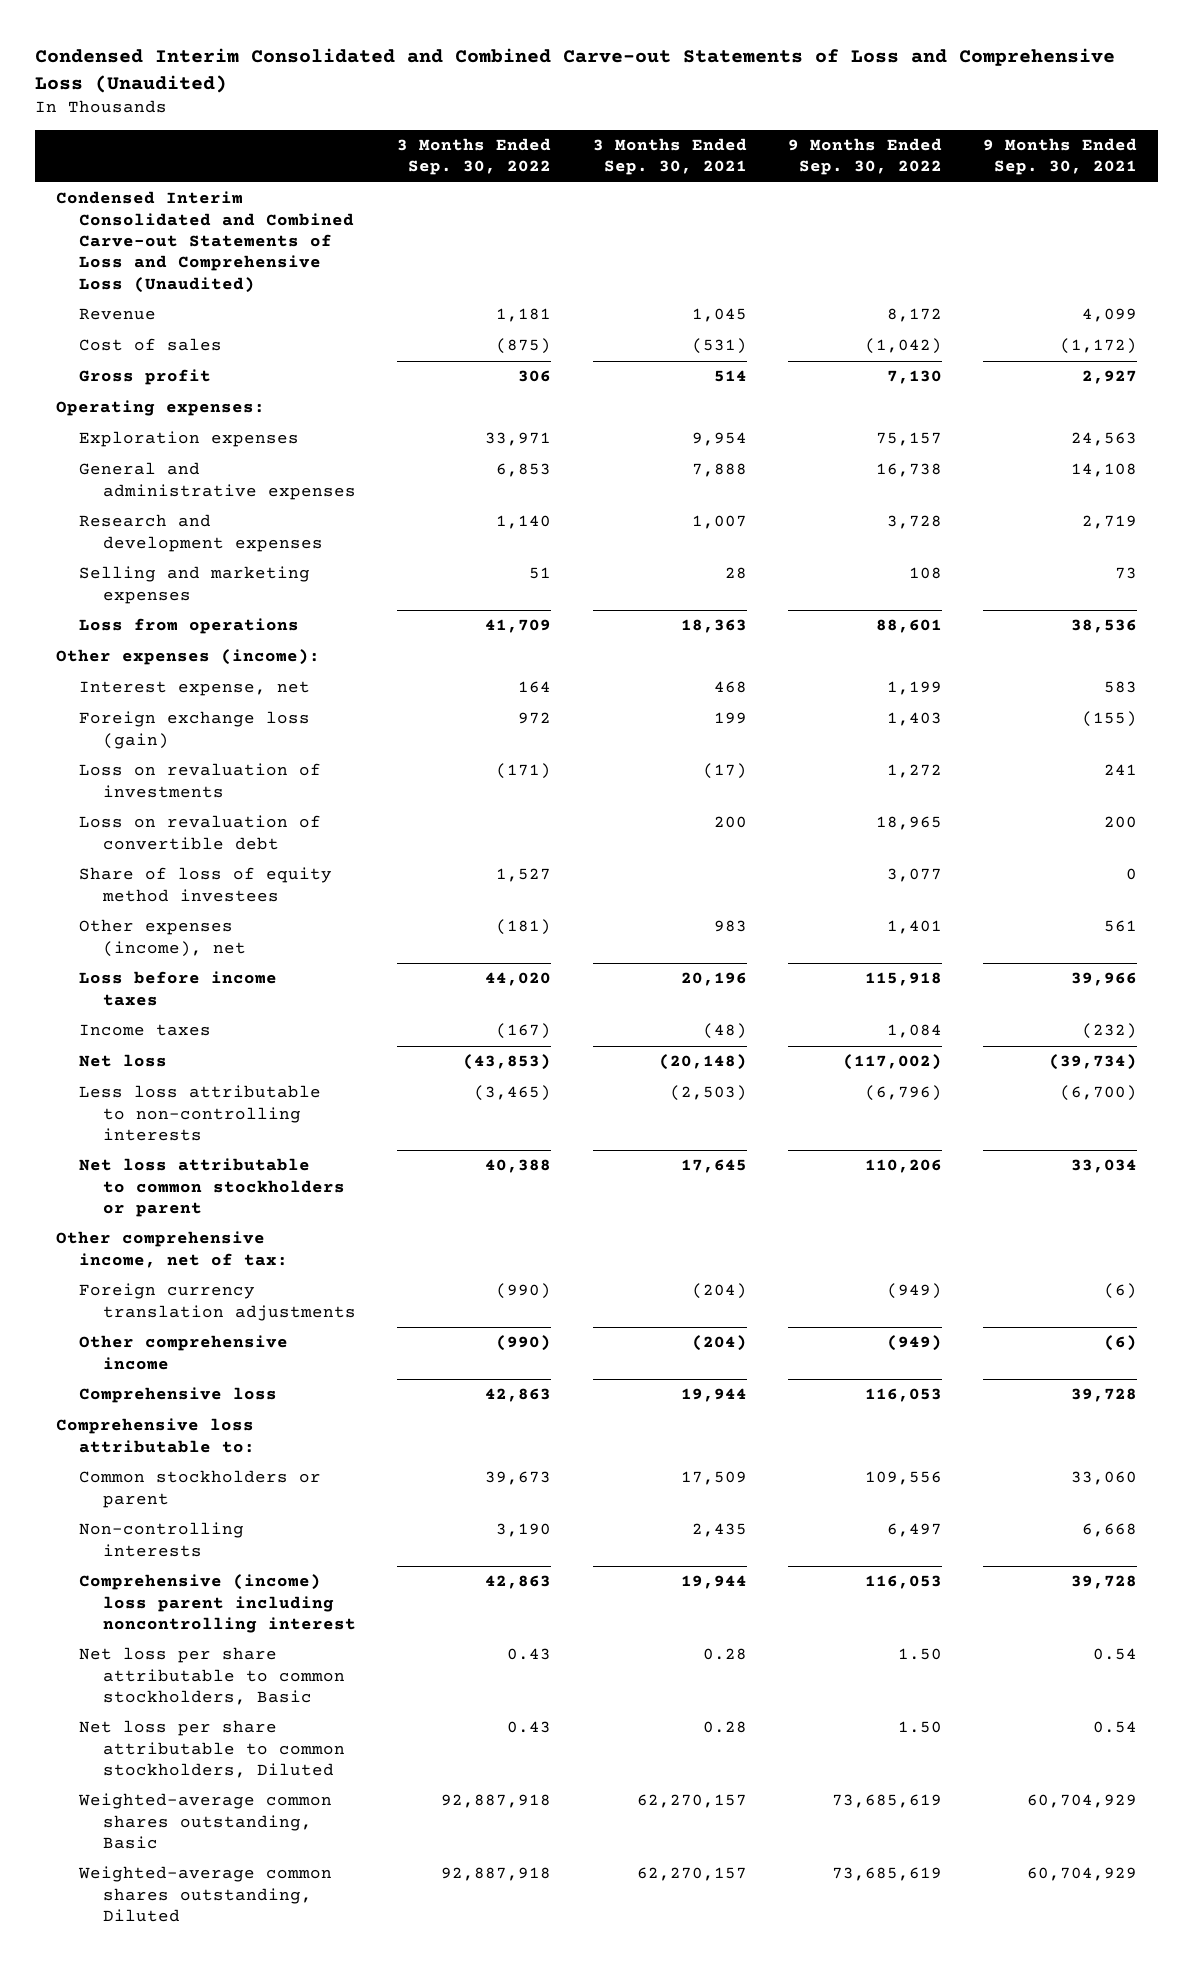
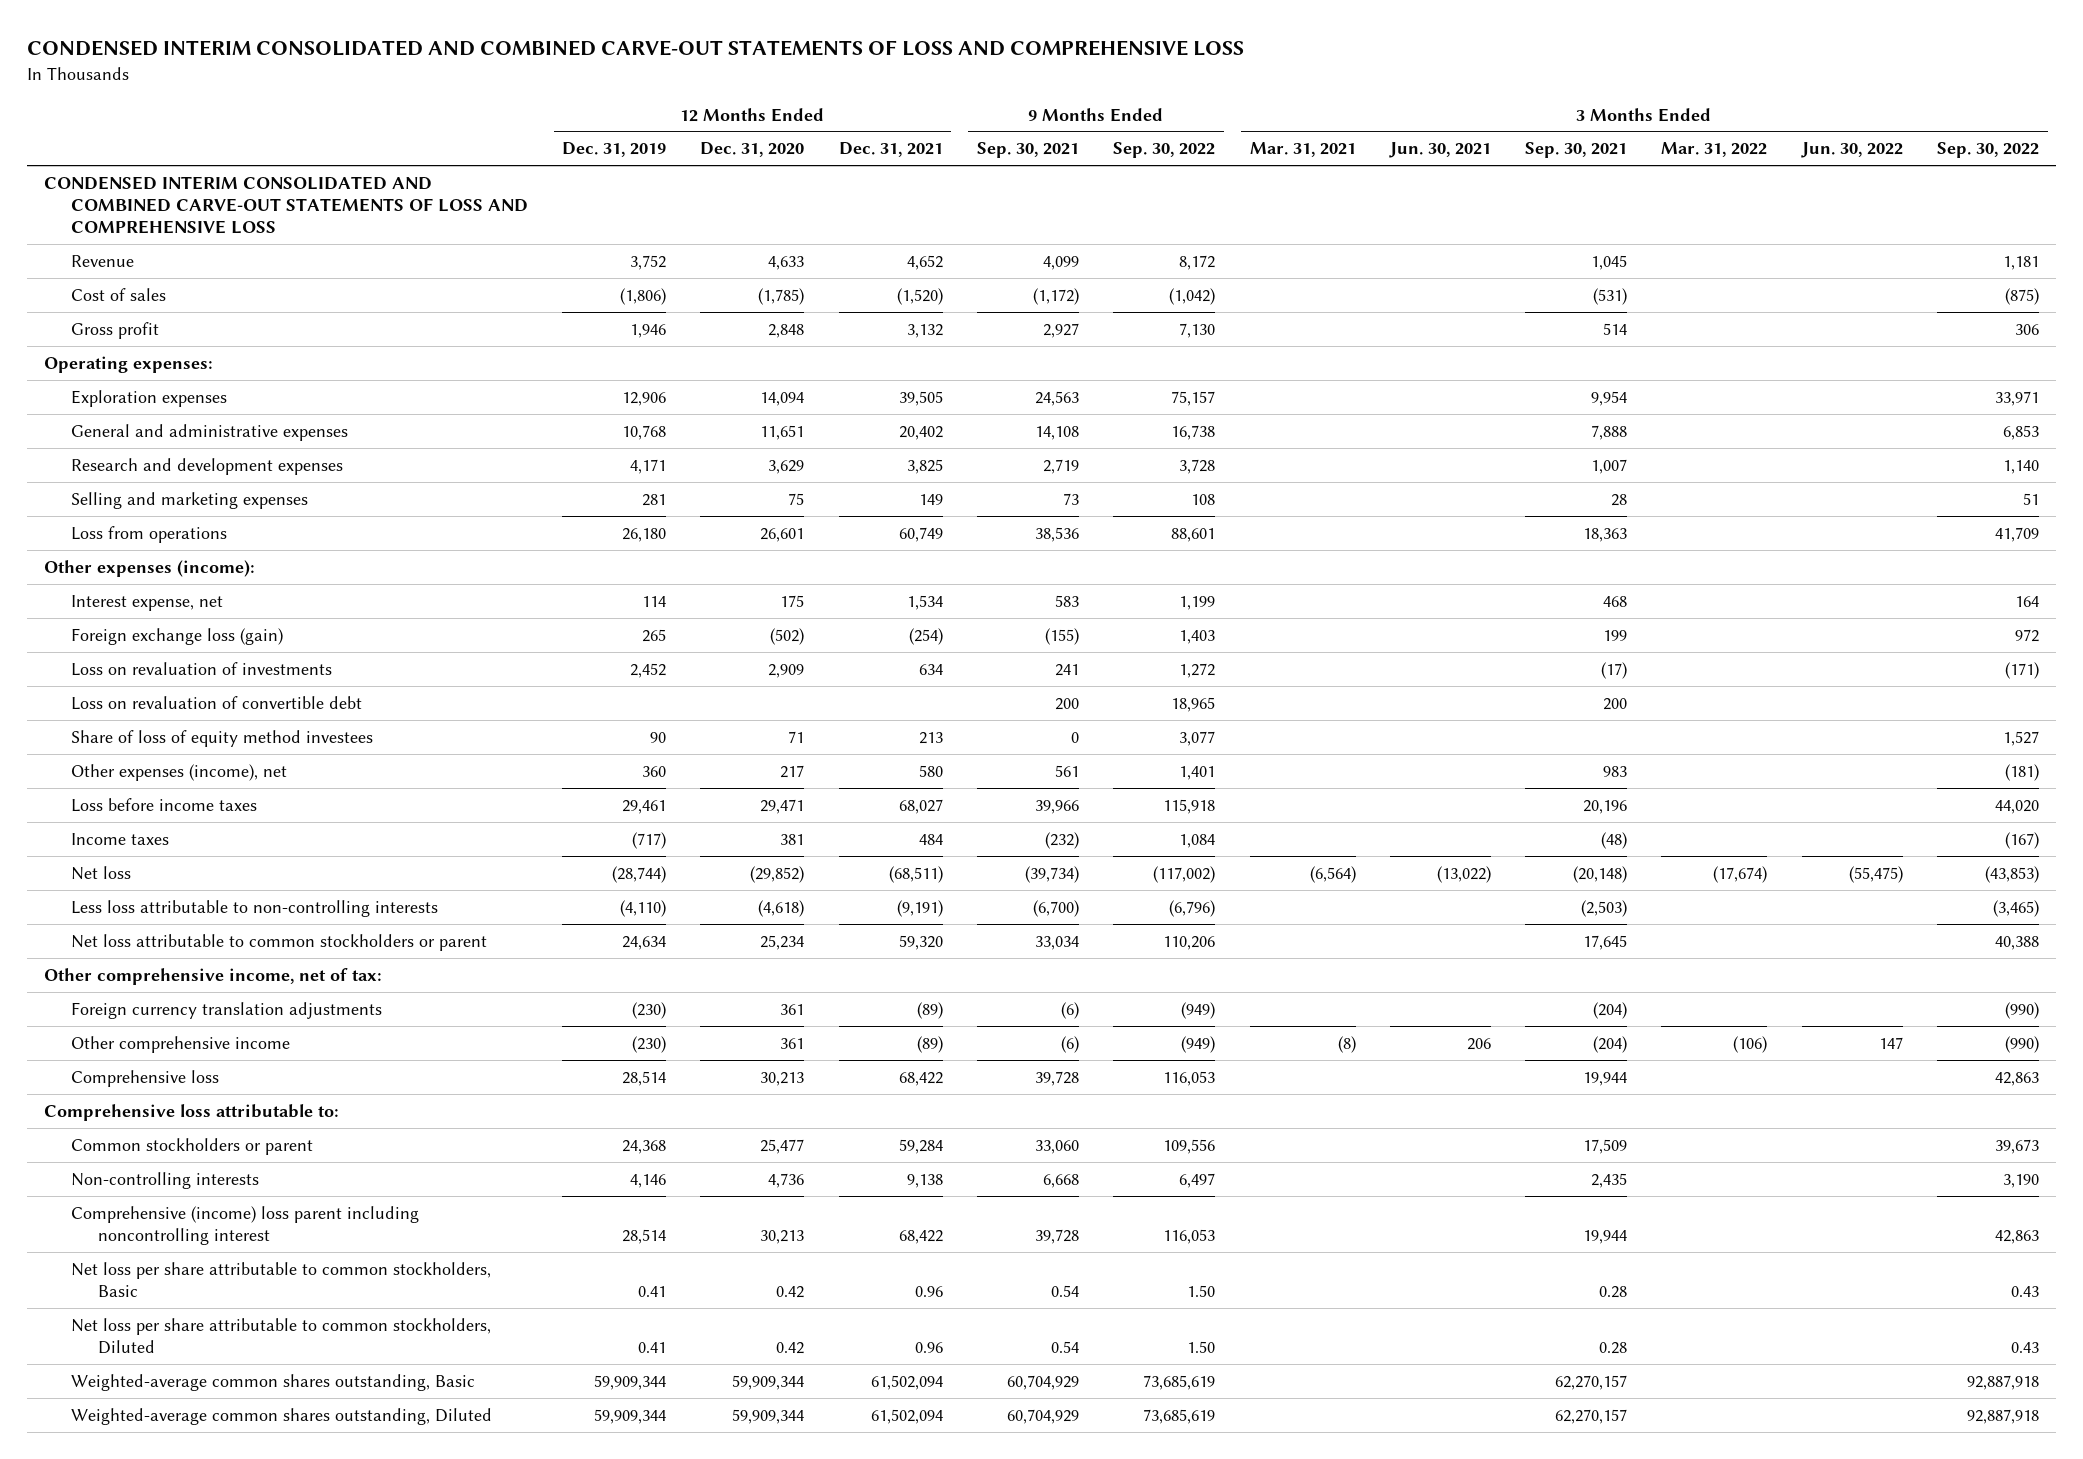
- Condensed Interim Consolidated and Combined Carve-out Statements of Loss and Comprehensive Loss (Unaudited)
+ CONDENSED INTERIM CONSOLIDATED AND COMBINED CARVE-OUT STATEMENTS OF LOSS AND COMPREHENSIVE LOSS
- | 3 Months Ended Sep. 30, 2022 | 3 Months Ended Sep. 30, 2021 | 9 Months Ended Sep. 30, 2022 | 9 Months Ended Sep. 30, 2021
+ | 12 Months Ended Dec. 31, 2019 | 12 Months Ended Dec. 31, 2020 | 12 Months Ended Dec. 31, 2021 | 9 Months Ended Sep. 30, 2021 | 9 Months Ended Sep. 30, 2022 | 3 Months Ended Mar. 31, 2021 | 3 Months Ended Jun. 30, 2021 | 3 Months Ended Sep. 30, 2021 | 3 Months Ended Mar. 31, 2022 | 3 Months Ended Jun. 30, 2022 | 3 Months Ended Sep. 30, 2022
- Condensed Interim Consolidated and Combined Carve-out Statements of Loss and Comprehensive Loss (Unaudited)
+ CONDENSED INTERIM CONSOLIDATED AND COMBINED CARVE-OUT STATEMENTS OF LOSS AND COMPREHENSIVE LOSS

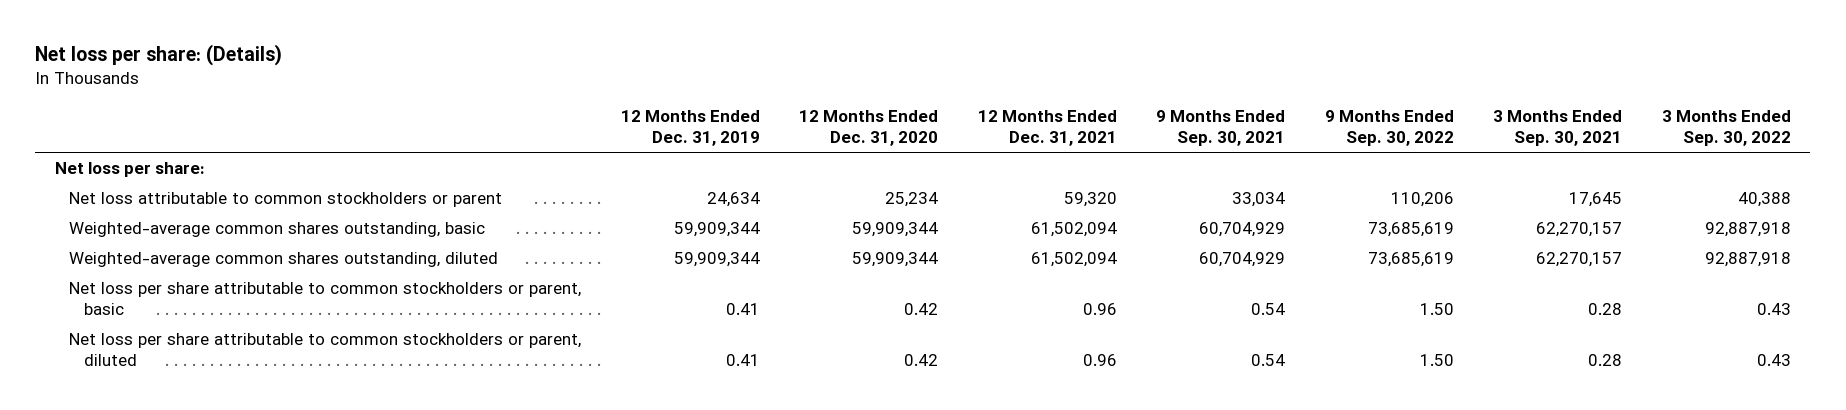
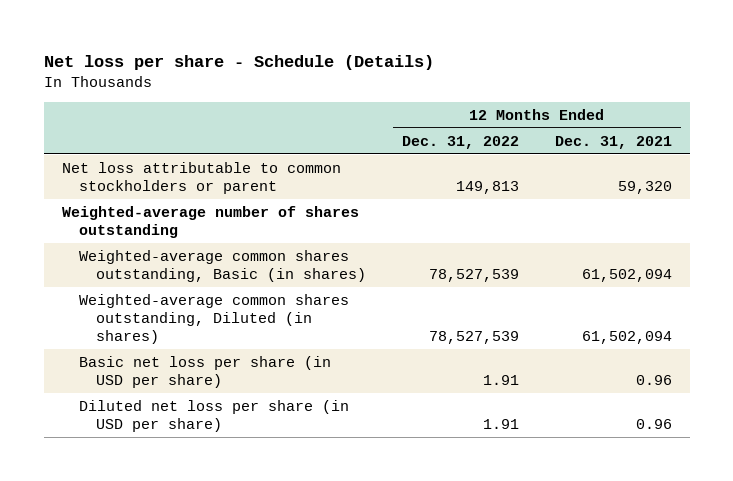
- Net loss per share: (Details)
+ Net loss per share - Schedule (Details)
- | 12 Months Ended Dec. 31, 2019 | 12 Months Ended Dec. 31, 2020 | 12 Months Ended Dec. 31, 2021 | 9 Months Ended Sep. 30, 2021 | 9 Months Ended Sep. 30, 2022 | 3 Months Ended Sep. 30, 2021 | 3 Months Ended Sep. 30, 2022
+ | 12 Months Ended Dec. 31, 2022 | 12 Months Ended Dec. 31, 2021
- Net loss per share:
- Weighted-average common shares outstanding, basic | 59,909,344 | 59,909,344 | 61,502,094 | 60,704,929 | 73,685,619 | 62,270,157 | 92,887,918
- Weighted-average common shares outstanding, diluted | 59,909,344 | 59,909,344 | 61,502,094 | 60,704,929 | 73,685,619 | 62,270,157 | 92,887,918
- Net loss per share attributable to common stockholders or parent, basic | 0.41 | 0.42 | 0.96 | 0.54 | 1.50 | 0.28 | 0.43
- Net loss per share attributable to common stockholders or parent, diluted | 0.41 | 0.42 | 0.96 | 0.54 | 1.50 | 0.28 | 0.43
+ Weighted-average number of shares outstanding
+ Weighted-average common shares outstanding, Basic (in shares) | 78,527,539 | 61,502,094
+ Weighted-average common shares outstanding, Diluted (in shares) | 78,527,539 | 61,502,094
+ Basic net loss per share (in USD per share) | 1.91 | 0.96
+ Diluted net loss per share (in USD per share) | 1.91 | 0.96

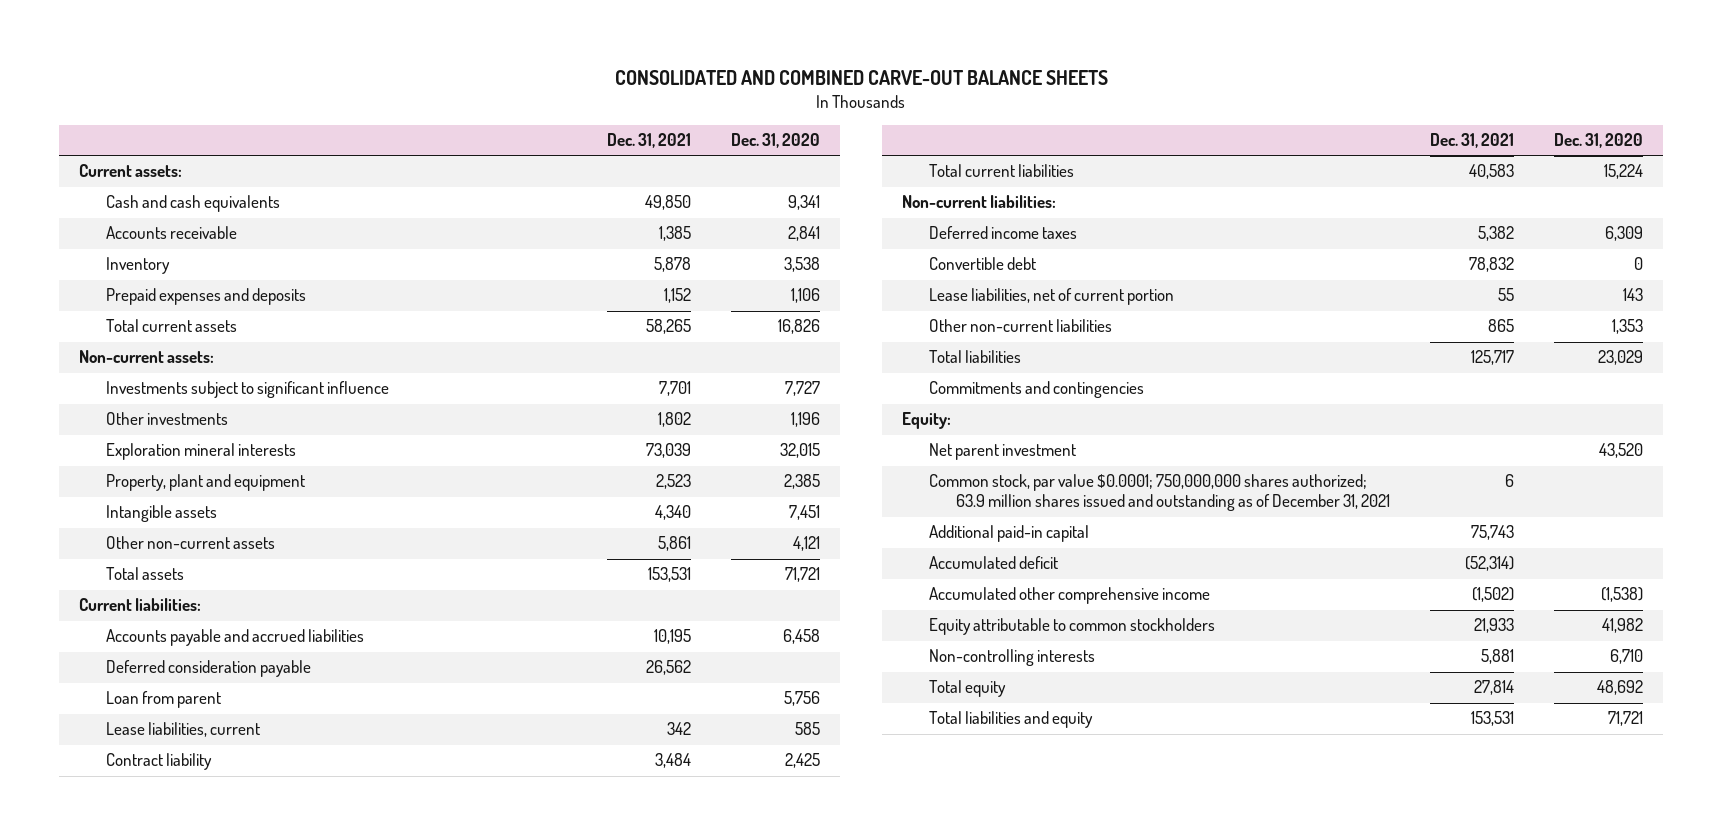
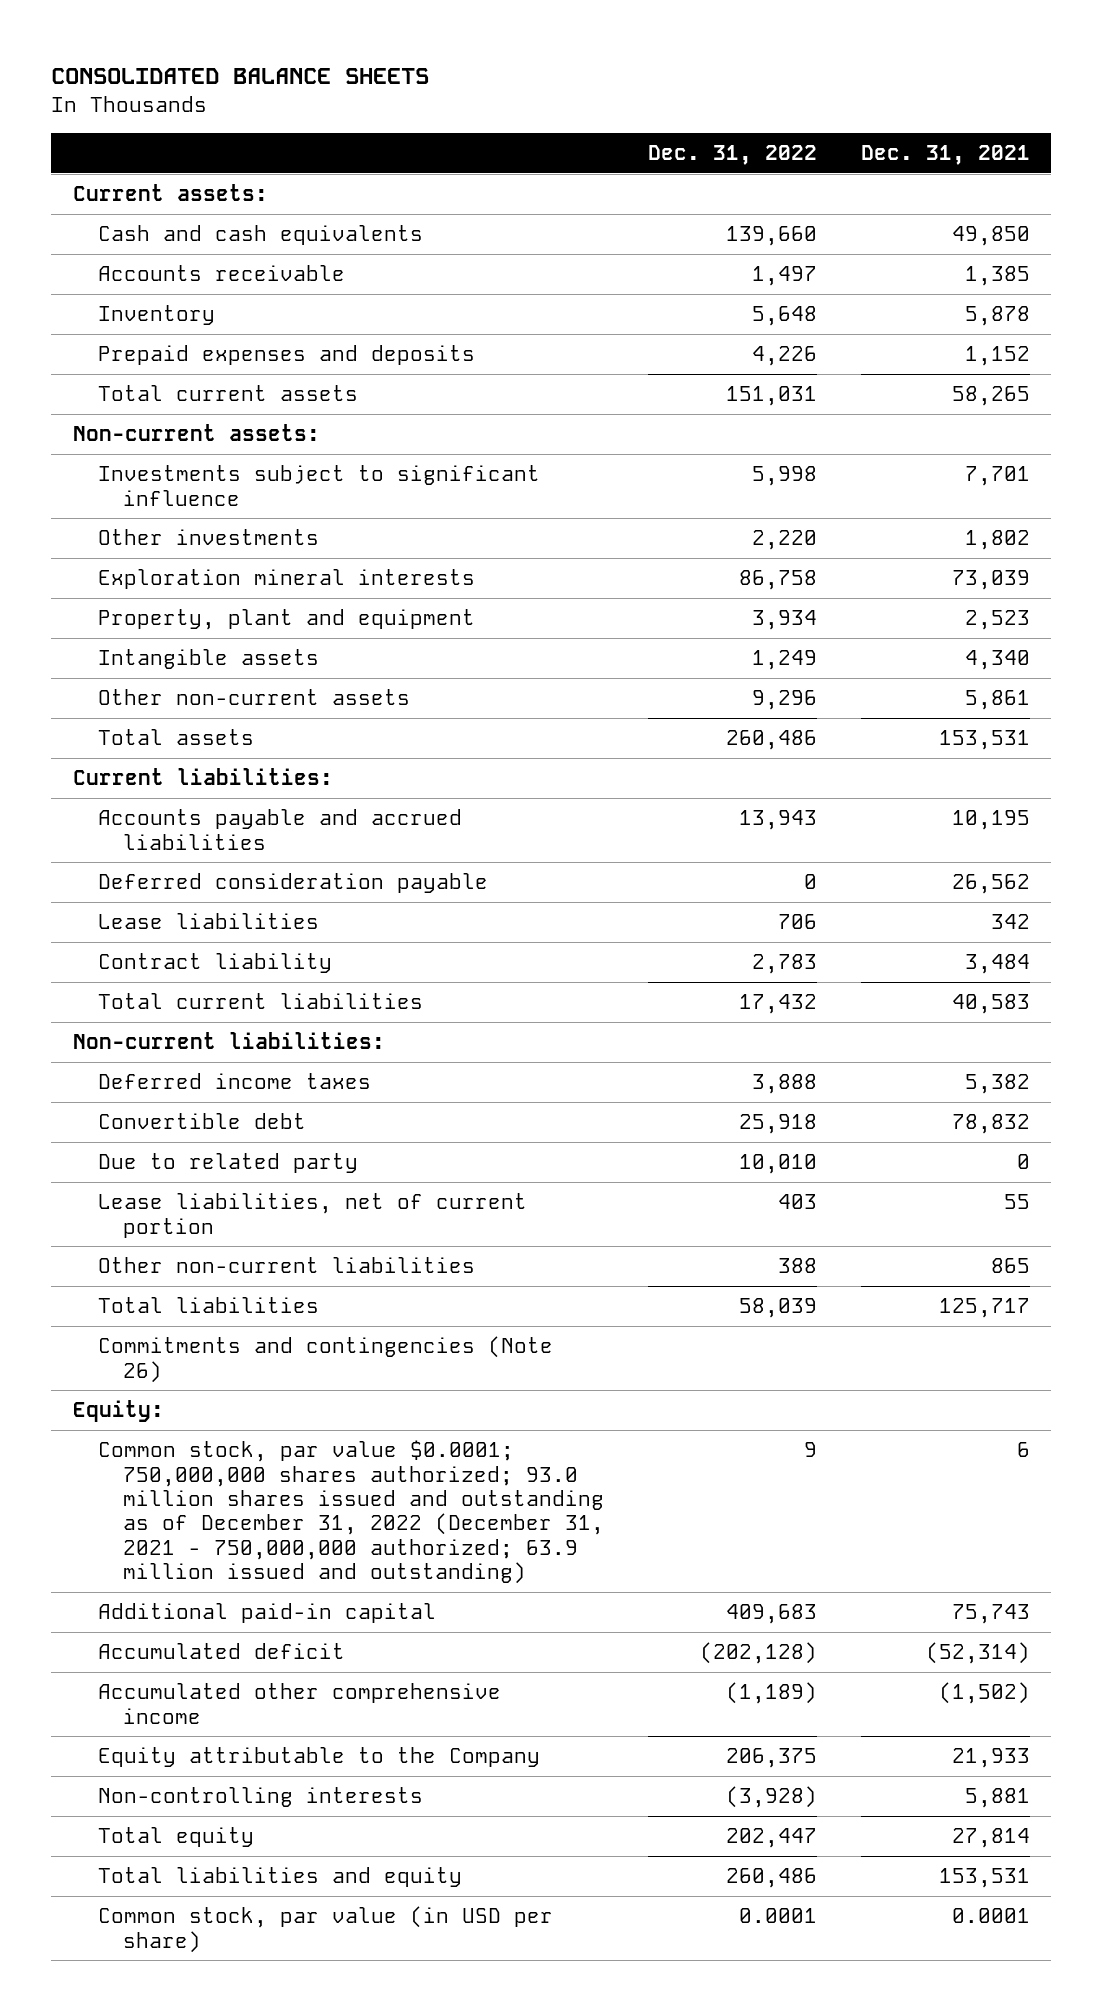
- CONSOLIDATED AND COMBINED CARVE-OUT BALANCE SHEETS
+ CONSOLIDATED BALANCE SHEETS
- | Dec. 31, 2021 | Dec. 31, 2020
+ | Dec. 31, 2022 | Dec. 31, 2021
- Loan from parent | | 5,756
- Lease liabilities, current | 342 | 585
+ Lease liabilities | 706 | 342
+ Due to related party | 10,010 | 0
- Commitments and contingencies
+ Commitments and contingencies (Note 26)
- Net parent investment | | 43,520
- Common stock, par value $0.0001; 750,000,000 shares authorized; 63.9 million shares issued and outstanding as of December 31, 2021 | 6 |
+ Common stock, par value $0.0001; 750,000,000 shares authorized; 93.0 million shares issued and outstanding as of December 31, 2022 (December 31, 2021 - 750,000,000 authorized; 63.9 million issued and outstanding) | 9 | 6
- Equity attributable to common stockholders | 21,933 | 41,982
+ Equity attributable to the Company | 206,375 | 21,933
+ Common stock, par value (in USD per share) | 0.0001 | 0.0001

